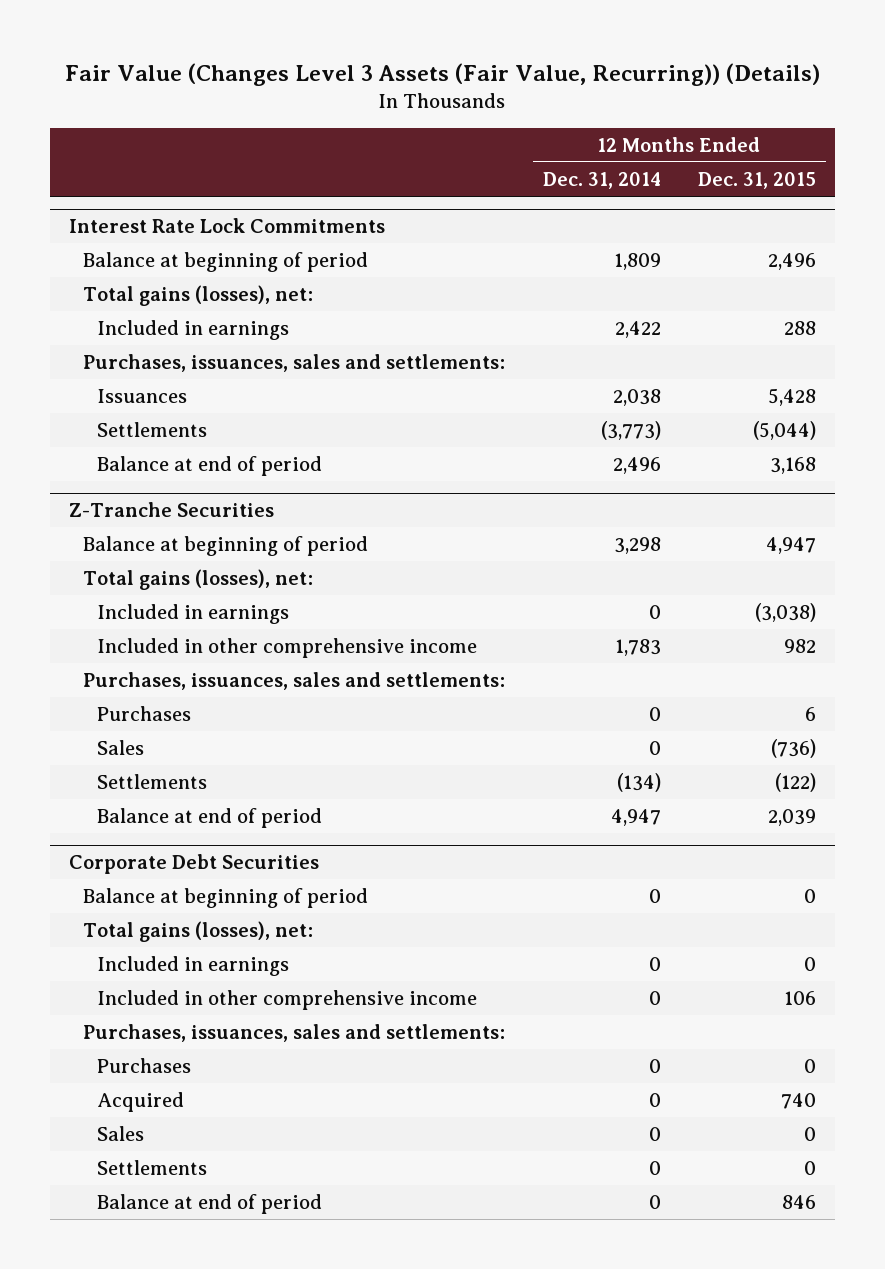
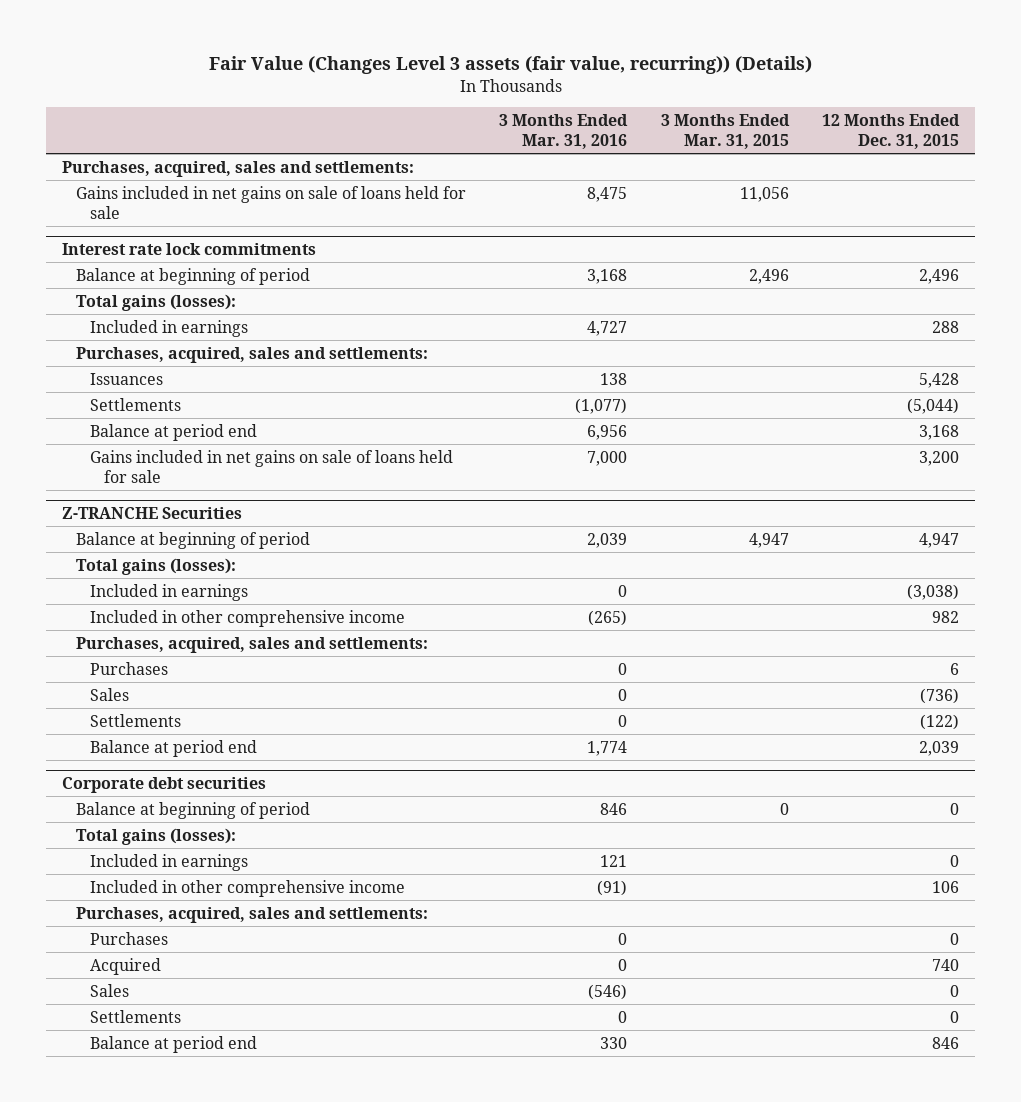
- Fair Value (Changes Level 3 Assets (Fair Value, Recurring)) (Details)
+ Fair Value (Changes Level 3 assets (fair value, recurring)) (Details)
- | 12 Months Ended Dec. 31, 2014 | 12 Months Ended Dec. 31, 2015
+ | 3 Months Ended Mar. 31, 2016 | 3 Months Ended Mar. 31, 2015 | 12 Months Ended Dec. 31, 2015
- Interest Rate Lock Commitments
+ Purchases, acquired, sales and settlements:
+ Gains included in net gains on sale of loans held for sale | 8,475 | 11,056 |
+ Interest rate lock commitments
- Total gains (losses), net:
+ Total gains (losses):
- Purchases, issuances, sales and settlements:
+ Purchases, acquired, sales and settlements:
- Balance at end of period | 2,496 | 3,168
- Z-Tranche Securities
+ Balance at period end | 6,956 | | 3,168
+ Gains included in net gains on sale of loans held for sale | 7,000 | | 3,200
+ Z-TRANCHE Securities
- Total gains (losses), net:
+ Total gains (losses):
- Purchases, issuances, sales and settlements:
+ Purchases, acquired, sales and settlements:
- Balance at end of period | 4,947 | 2,039
- Corporate Debt Securities
+ Balance at period end | 1,774 | | 2,039
+ Corporate debt securities
- Total gains (losses), net:
+ Total gains (losses):
- Purchases, issuances, sales and settlements:
+ Purchases, acquired, sales and settlements:
- Balance at end of period | 0 | 846
+ Balance at period end | 330 | | 846

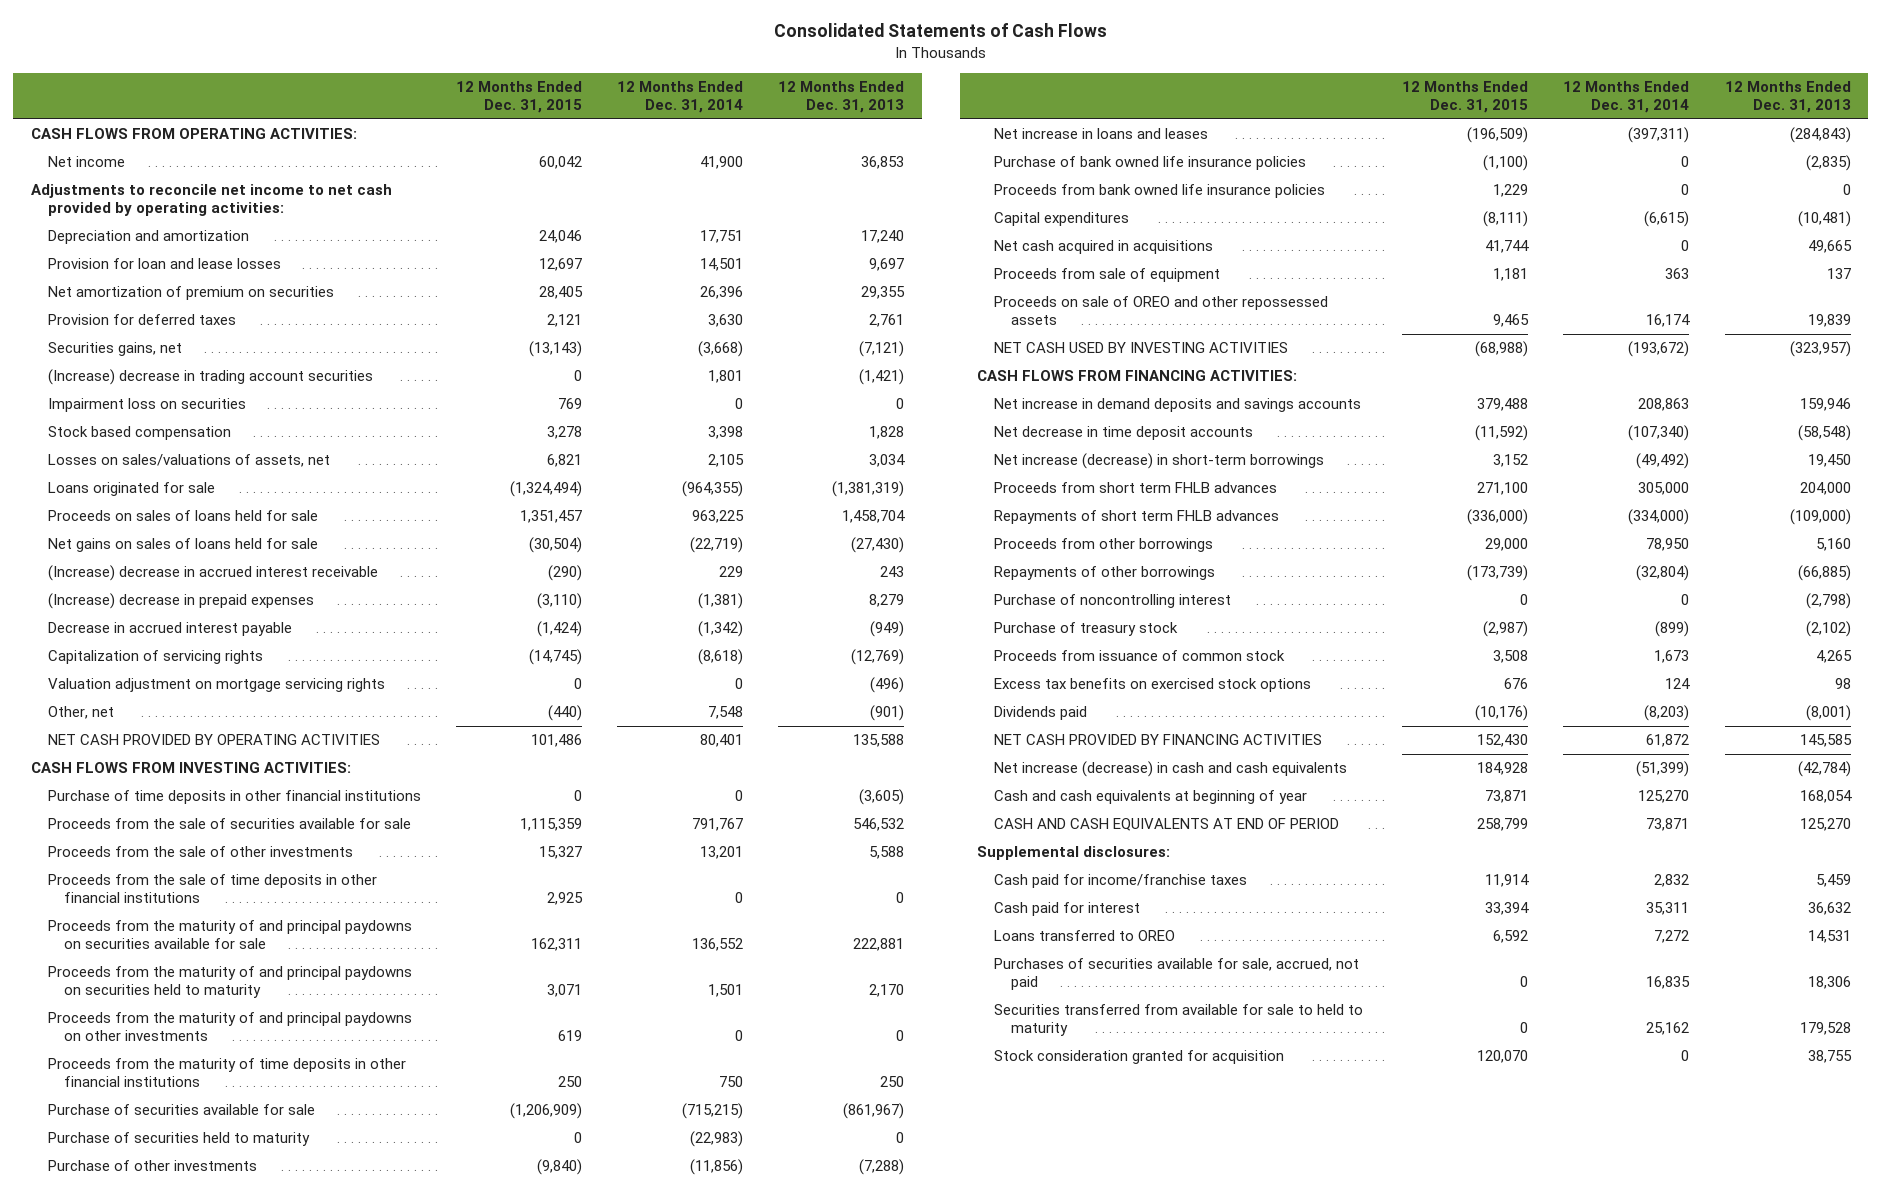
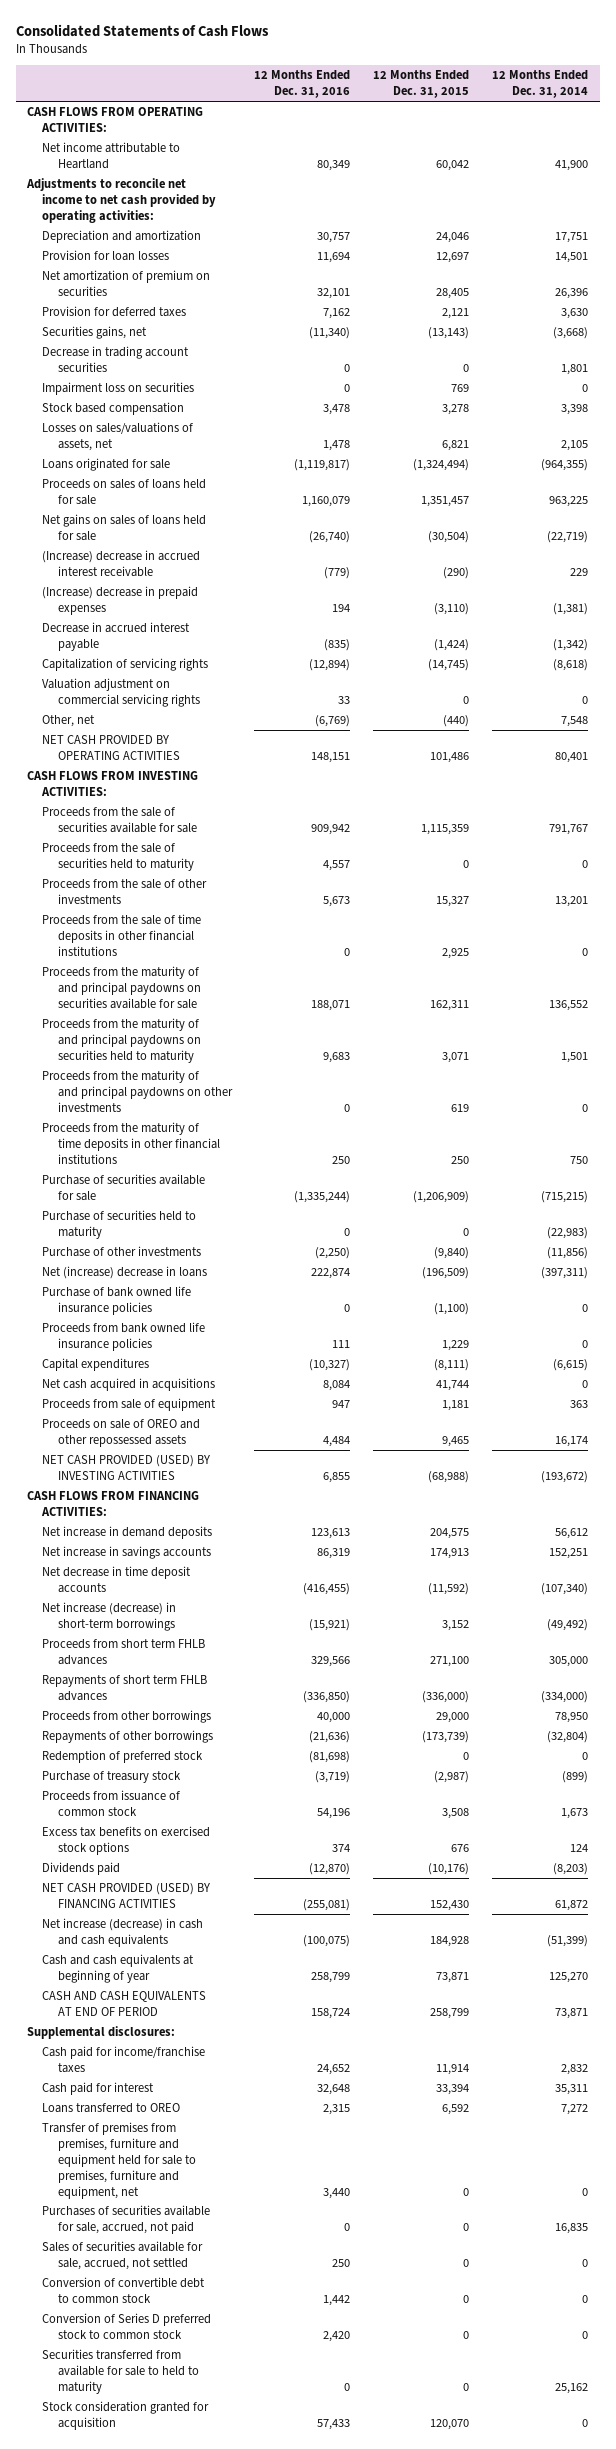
- | 12 Months Ended Dec. 31, 2015 | 12 Months Ended Dec. 31, 2014 | 12 Months Ended Dec. 31, 2013
+ | 12 Months Ended Dec. 31, 2016 | 12 Months Ended Dec. 31, 2015 | 12 Months Ended Dec. 31, 2014
- Net income | 60,042 | 41,900 | 36,853
+ Net income attributable to Heartland | 80,349 | 60,042 | 41,900
- Provision for loan and lease losses | 12,697 | 14,501 | 9,697
+ Provision for loan losses | 11,694 | 12,697 | 14,501
- (Increase) decrease in trading account securities | 0 | 1,801 | (1,421)
+ Decrease in trading account securities | 0 | 0 | 1,801
- Valuation adjustment on mortgage servicing rights | 0 | 0 | (496)
+ Valuation adjustment on commercial servicing rights | 33 | 0 | 0
- Purchase of time deposits in other financial institutions | 0 | 0 | (3,605)
+ Proceeds from the sale of securities held to maturity | 4,557 | 0 | 0
- Net increase in loans and leases | (196,509) | (397,311) | (284,843)
+ Net (increase) decrease in loans | 222,874 | (196,509) | (397,311)
- NET CASH USED BY INVESTING ACTIVITIES | (68,988) | (193,672) | (323,957)
+ NET CASH PROVIDED (USED) BY INVESTING ACTIVITIES | 6,855 | (68,988) | (193,672)
- Net increase in demand deposits and savings accounts | 379,488 | 208,863 | 159,946
+ Net increase in demand deposits | 123,613 | 204,575 | 56,612
+ Net increase in savings accounts | 86,319 | 174,913 | 152,251
- Purchase of noncontrolling interest | 0 | 0 | (2,798)
+ Redemption of preferred stock | (81,698) | 0 | 0
- NET CASH PROVIDED BY FINANCING ACTIVITIES | 152,430 | 61,872 | 145,585
+ NET CASH PROVIDED (USED) BY FINANCING ACTIVITIES | (255,081) | 152,430 | 61,872
+ Transfer of premises from premises, furniture and equipment held for sale to premises, furniture and equipment, net | 3,440 | 0 | 0
+ Sales of securities available for sale, accrued, not settled | 250 | 0 | 0
+ Conversion of convertible debt to common stock | 1,442 | 0 | 0
+ Conversion of Series D preferred stock to common stock | 2,420 | 0 | 0

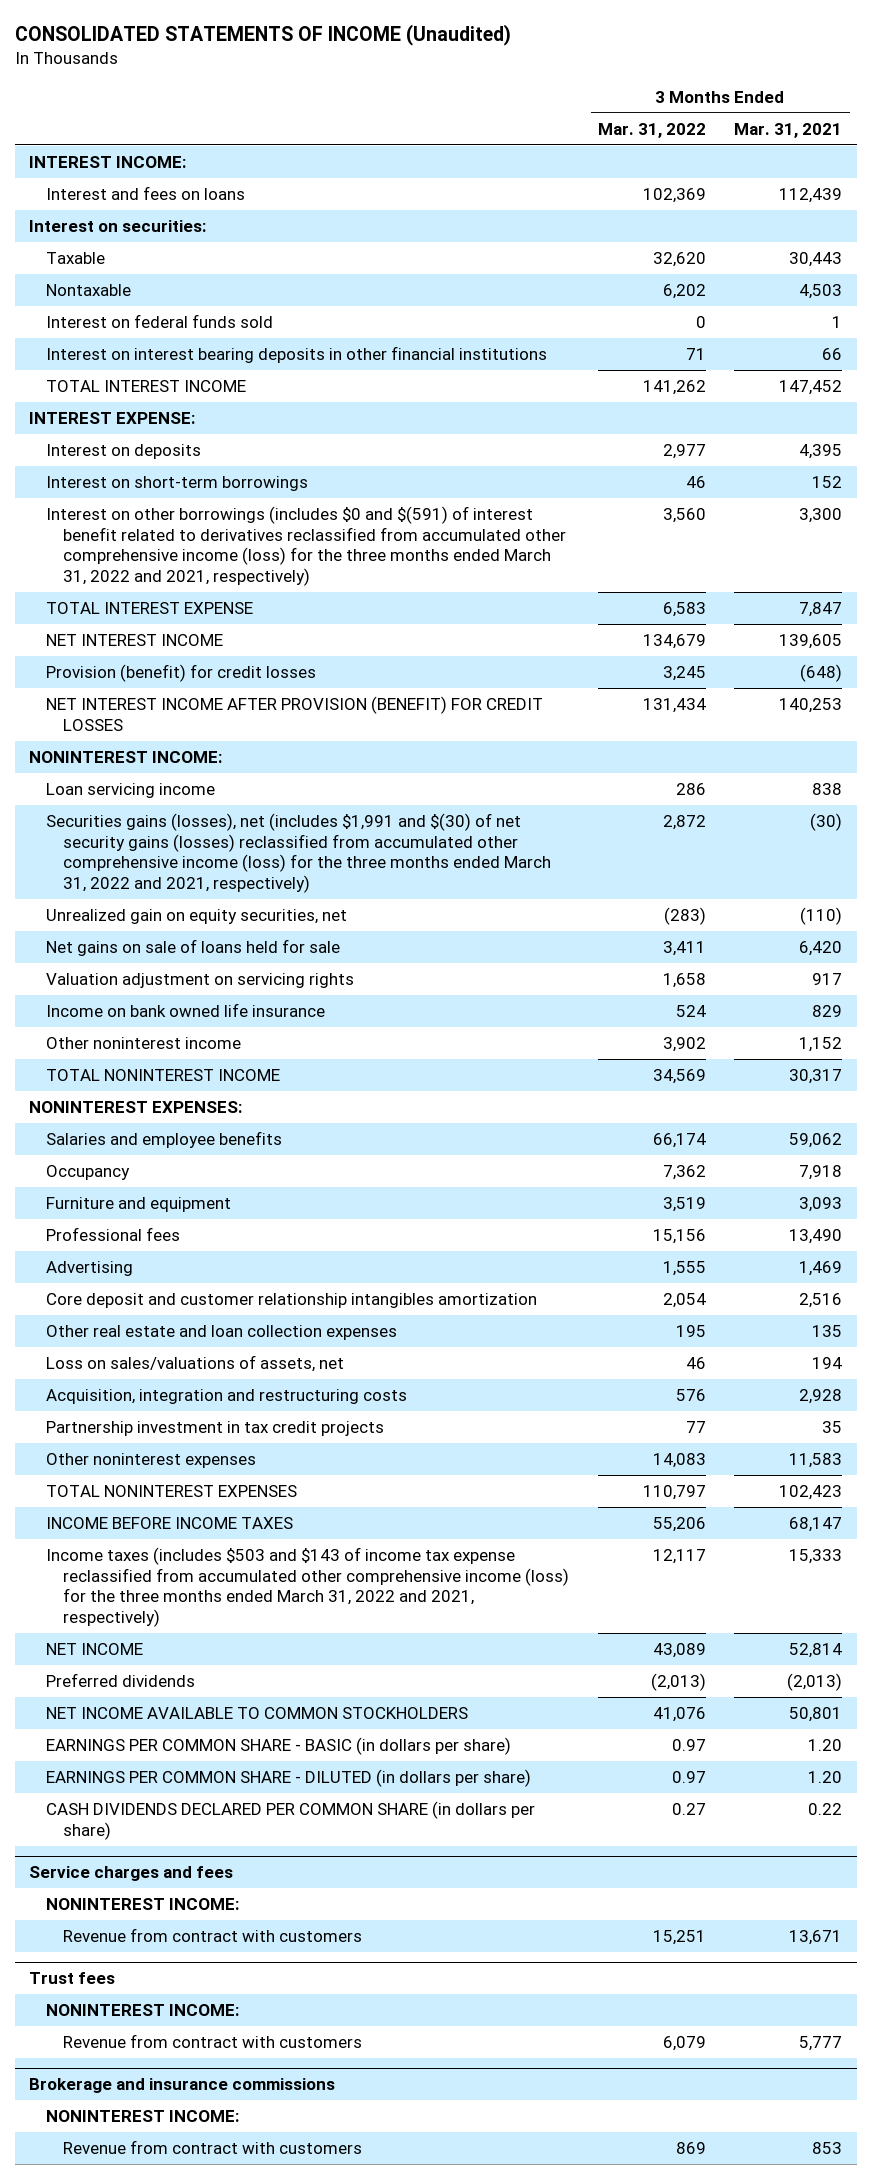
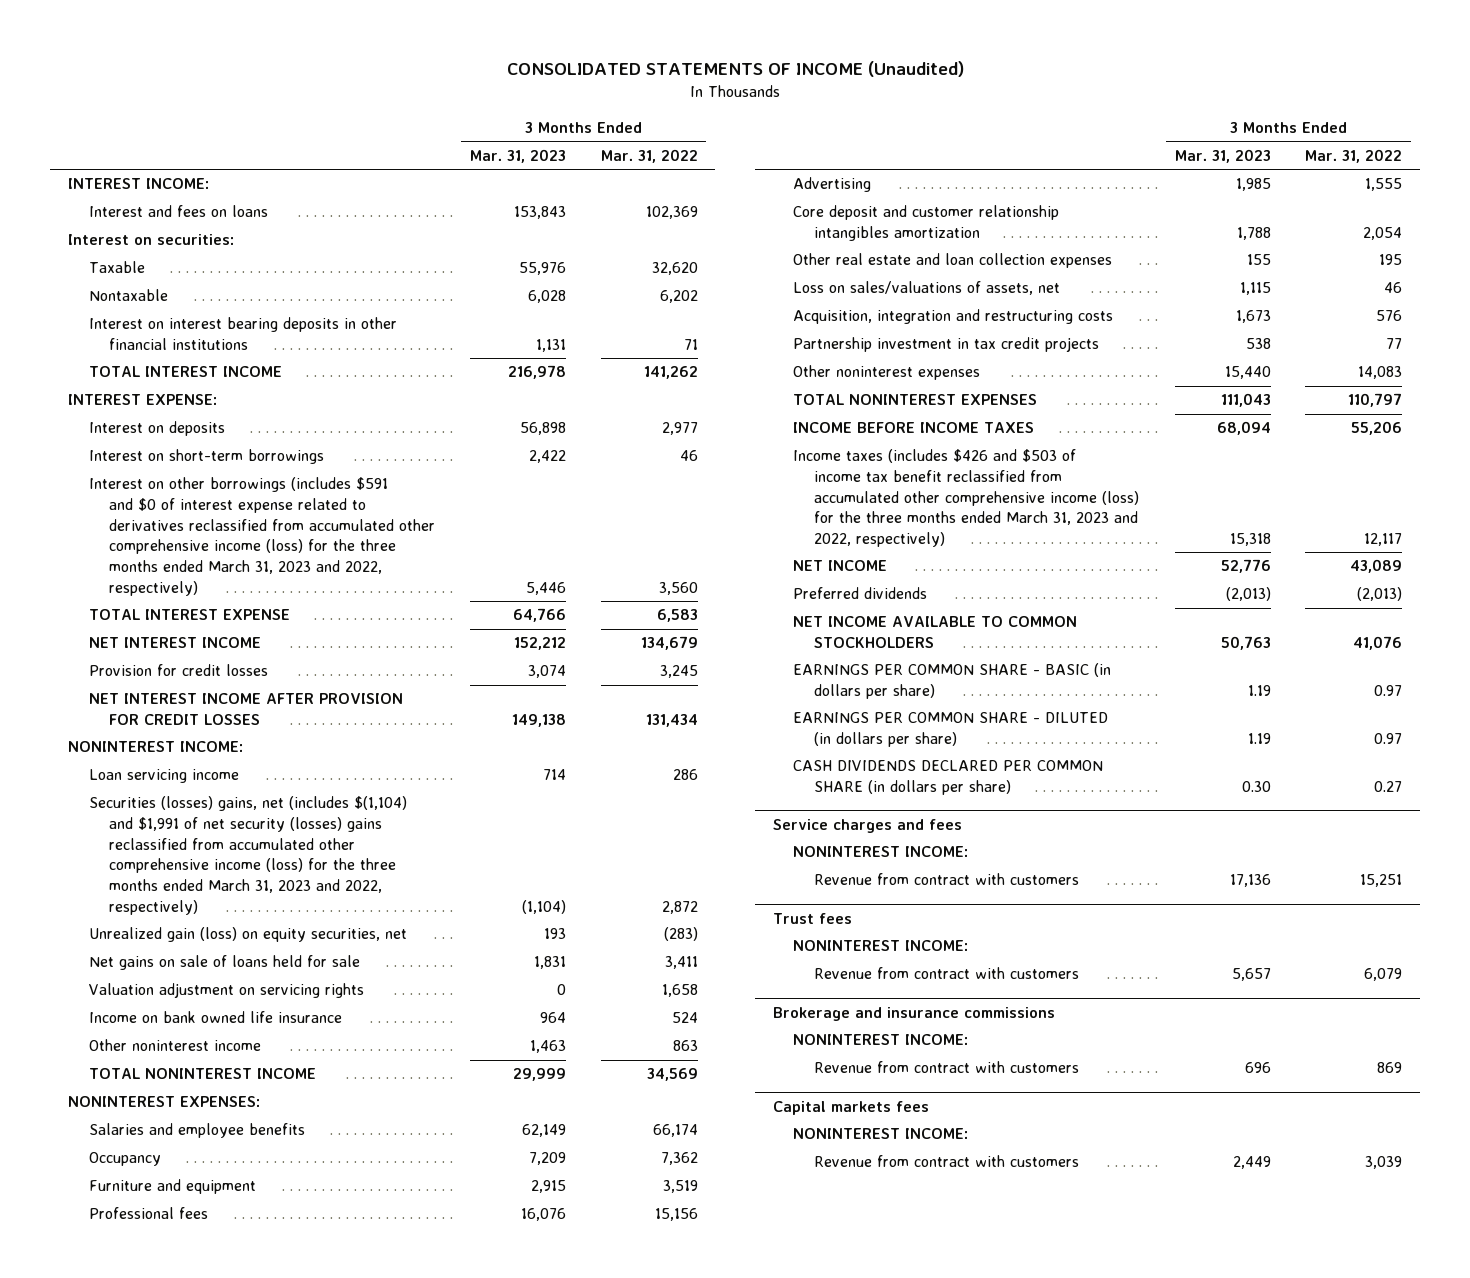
- | 3 Months Ended Mar. 31, 2022 | 3 Months Ended Mar. 31, 2021
+ | 3 Months Ended Mar. 31, 2023 | 3 Months Ended Mar. 31, 2022
- Interest on federal funds sold | 0 | 1
- Interest on other borrowings (includes $0 and $(591) of interest benefit related to derivatives reclassified from accumulated other comprehensive income (loss) for the three months ended March 31, 2022 and 2021, respectively) | 3,560 | 3,300
+ Interest on other borrowings (includes $591 and $0 of interest expense related to derivatives reclassified from accumulated other comprehensive income (loss) for the three months ended March 31, 2023 and 2022, respectively) | 5,446 | 3,560
- Provision (benefit) for credit losses | 3,245 | (648)
- NET INTEREST INCOME AFTER PROVISION (BENEFIT) FOR CREDIT LOSSES | 131,434 | 140,253
+ Provision for credit losses | 3,074 | 3,245
+ NET INTEREST INCOME AFTER PROVISION FOR CREDIT LOSSES | 149,138 | 131,434
- Securities gains (losses), net (includes $1,991 and $(30) of net security gains (losses) reclassified from accumulated other comprehensive income (loss) for the three months ended March 31, 2022 and 2021, respectively) | 2,872 | (30)
- Unrealized gain on equity securities, net | (283) | (110)
+ Securities (losses) gains, net (includes $(1,104) and $1,991 of net security (losses) gains reclassified from accumulated other comprehensive income (loss) for the three months ended March 31, 2023 and 2022, respectively) | (1,104) | 2,872
+ Unrealized gain (loss) on equity securities, net | 193 | (283)
- Other noninterest income | 3,902 | 1,152
+ Other noninterest income | 1,463 | 863
- Income taxes (includes $503 and $143 of income tax expense reclassified from accumulated other comprehensive income (loss) for the three months ended March 31, 2022 and 2021, respectively) | 12,117 | 15,333
+ Income taxes (includes $426 and $503 of income tax benefit reclassified from accumulated other comprehensive income (loss) for the three months ended March 31, 2023 and 2022, respectively) | 15,318 | 12,117
+ Capital markets fees
+ NONINTEREST INCOME:
+ Revenue from contract with customers | 2,449 | 3,039

